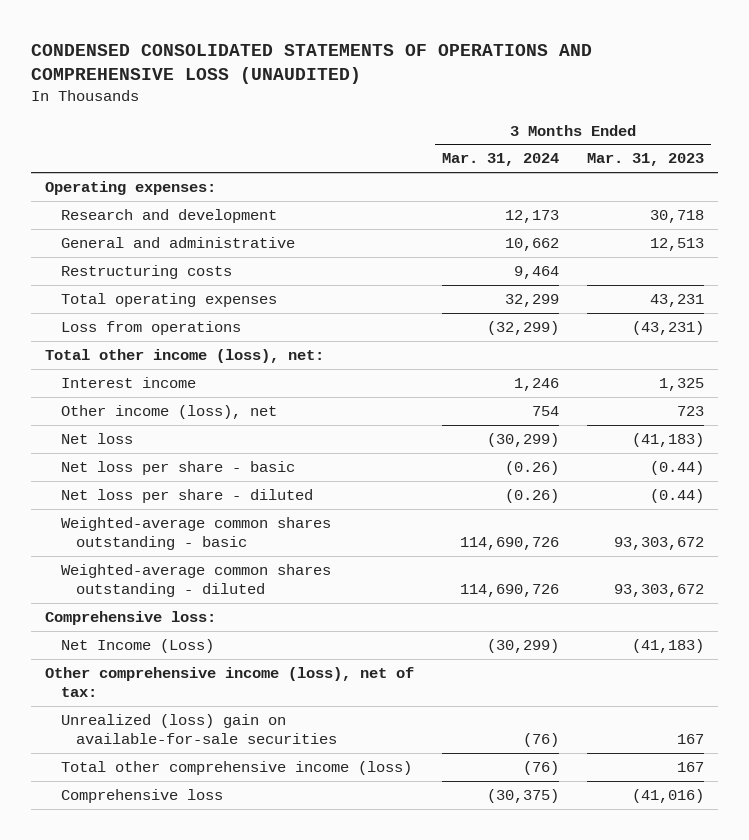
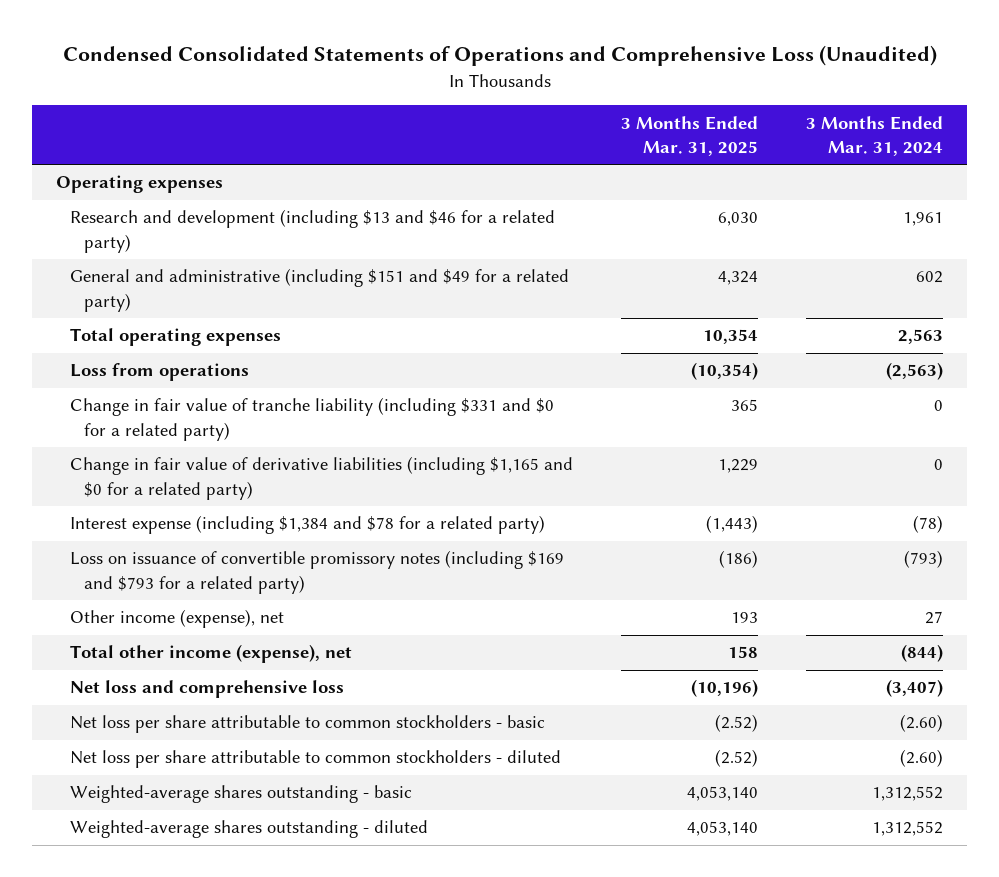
- CONDENSED CONSOLIDATED STATEMENTS OF OPERATIONS AND COMPREHENSIVE LOSS (UNAUDITED)
+ Condensed Consolidated Statements of Operations and Comprehensive Loss (Unaudited)
- | 3 Months Ended Mar. 31, 2024 | 3 Months Ended Mar. 31, 2023
+ | 3 Months Ended Mar. 31, 2025 | 3 Months Ended Mar. 31, 2024
- Operating expenses:
- Research and development | 12,173 | 30,718
- General and administrative | 10,662 | 12,513
- Restructuring costs | 9,464 |
- Total operating expenses | 32,299 | 43,231
- Loss from operations | (32,299) | (43,231)
- Total other income (loss), net:
- Interest income | 1,246 | 1,325
- Other income (loss), net | 754 | 723
- Net loss | (30,299) | (41,183)
- Net loss per share - basic | (0.26) | (0.44)
- Net loss per share - diluted | (0.26) | (0.44)
- Weighted-average common shares outstanding - basic | 114,690,726 | 93,303,672
- Weighted-average common shares outstanding - diluted | 114,690,726 | 93,303,672
- Comprehensive loss:
- Net Income (Loss) | (30,299) | (41,183)
- Other comprehensive income (loss), net of tax:
- Unrealized (loss) gain on available-for-sale securities | (76) | 167
- Total other comprehensive income (loss) | (76) | 167
- Comprehensive loss | (30,375) | (41,016)
+ Operating expenses
+ Research and development (including $13 and $46 for a related party) | 6,030 | 1,961
+ General and administrative (including $151 and $49 for a related party) | 4,324 | 602
+ Total operating expenses | 10,354 | 2,563
+ Loss from operations | (10,354) | (2,563)
+ Change in fair value of tranche liability (including $331 and $0 for a related party) | 365 | 0
+ Change in fair value of derivative liabilities (including $1,165 and $0 for a related party) | 1,229 | 0
+ Interest expense (including $1,384 and $78 for a related party) | (1,443) | (78)
+ Loss on issuance of convertible promissory notes (including $169 and $793 for a related party) | (186) | (793)
+ Other income (expense), net | 193 | 27
+ Total other income (expense), net | 158 | (844)
+ Net loss and comprehensive loss | (10,196) | (3,407)
+ Net loss per share attributable to common stockholders - basic | (2.52) | (2.60)
+ Net loss per share attributable to common stockholders - diluted | (2.52) | (2.60)
+ Weighted-average shares outstanding - basic | 4,053,140 | 1,312,552
+ Weighted-average shares outstanding - diluted | 4,053,140 | 1,312,552

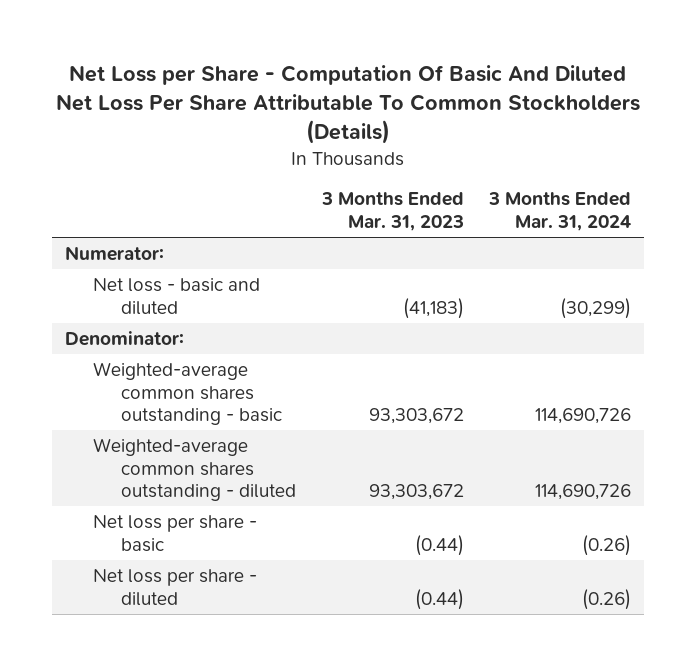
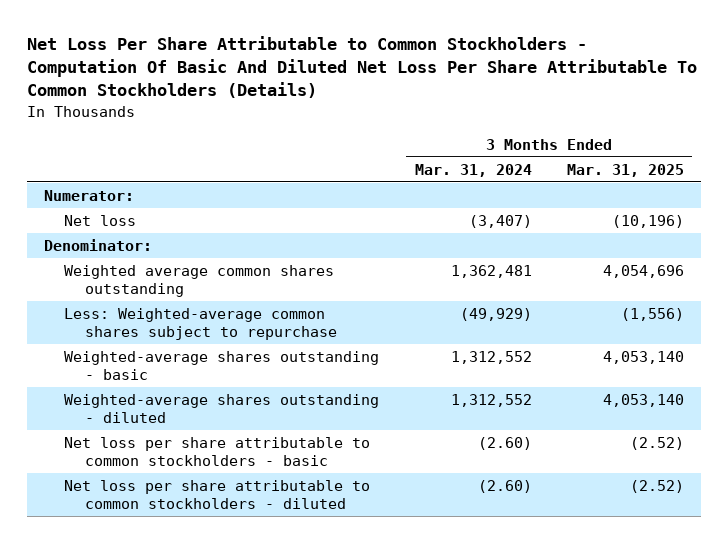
- Net Loss per Share - Computation Of Basic And Diluted Net Loss Per Share Attributable To Common Stockholders (Details)
+ Net Loss Per Share Attributable to Common Stockholders - Computation Of Basic And Diluted Net Loss Per Share Attributable To Common Stockholders (Details)
- | 3 Months Ended Mar. 31, 2023 | 3 Months Ended Mar. 31, 2024
+ | 3 Months Ended Mar. 31, 2024 | 3 Months Ended Mar. 31, 2025
- Net loss - basic and diluted | (41,183) | (30,299)
+ Net loss | (3,407) | (10,196)
- Weighted-average common shares outstanding - basic | 93,303,672 | 114,690,726
- Weighted-average common shares outstanding - diluted | 93,303,672 | 114,690,726
- Net loss per share - basic | (0.44) | (0.26)
- Net loss per share - diluted | (0.44) | (0.26)
+ Weighted average common shares outstanding | 1,362,481 | 4,054,696
+ Less: Weighted-average common shares subject to repurchase | (49,929) | (1,556)
+ Weighted-average shares outstanding - basic | 1,312,552 | 4,053,140
+ Weighted-average shares outstanding - diluted | 1,312,552 | 4,053,140
+ Net loss per share attributable to common stockholders - basic | (2.60) | (2.52)
+ Net loss per share attributable to common stockholders - diluted | (2.60) | (2.52)

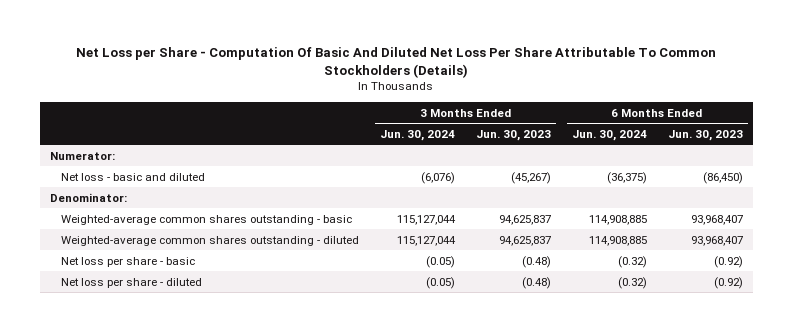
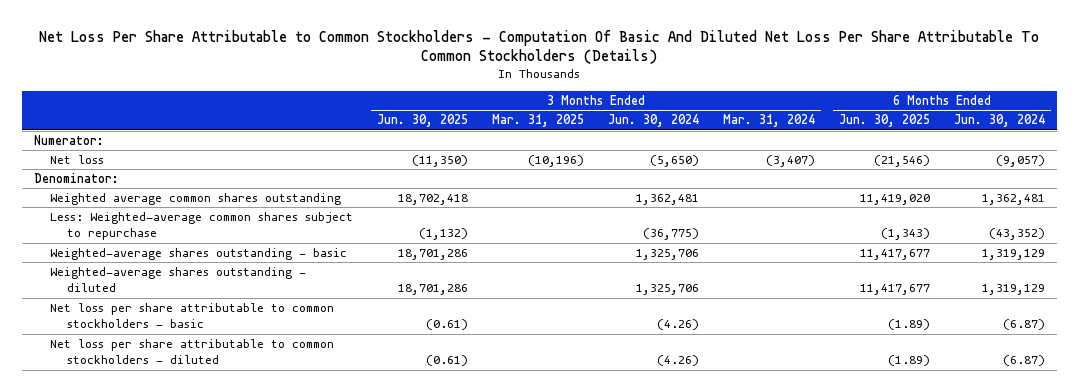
- Net Loss per Share - Computation Of Basic And Diluted Net Loss Per Share Attributable To Common Stockholders (Details)
+ Net Loss Per Share Attributable to Common Stockholders - Computation Of Basic And Diluted Net Loss Per Share Attributable To Common Stockholders (Details)
- | 3 Months Ended Jun. 30, 2024 | 3 Months Ended Jun. 30, 2023 | 6 Months Ended Jun. 30, 2024 | 6 Months Ended Jun. 30, 2023
+ | 3 Months Ended Jun. 30, 2025 | 3 Months Ended Mar. 31, 2025 | 3 Months Ended Jun. 30, 2024 | 3 Months Ended Mar. 31, 2024 | 6 Months Ended Jun. 30, 2025 | 6 Months Ended Jun. 30, 2024
- Net loss - basic and diluted | (6,076) | (45,267) | (36,375) | (86,450)
+ Net loss | (11,350) | (10,196) | (5,650) | (3,407) | (21,546) | (9,057)
- Weighted-average common shares outstanding - basic | 115,127,044 | 94,625,837 | 114,908,885 | 93,968,407
- Weighted-average common shares outstanding - diluted | 115,127,044 | 94,625,837 | 114,908,885 | 93,968,407
- Net loss per share - basic | (0.05) | (0.48) | (0.32) | (0.92)
- Net loss per share - diluted | (0.05) | (0.48) | (0.32) | (0.92)
+ Weighted average common shares outstanding | 18,702,418 | | 1,362,481 | | 11,419,020 | 1,362,481
+ Less: Weighted-average common shares subject to repurchase | (1,132) | | (36,775) | | (1,343) | (43,352)
+ Weighted-average shares outstanding - basic | 18,701,286 | | 1,325,706 | | 11,417,677 | 1,319,129
+ Weighted-average shares outstanding - diluted | 18,701,286 | | 1,325,706 | | 11,417,677 | 1,319,129
+ Net loss per share attributable to common stockholders - basic | (0.61) | | (4.26) | | (1.89) | (6.87)
+ Net loss per share attributable to common stockholders - diluted | (0.61) | | (4.26) | | (1.89) | (6.87)

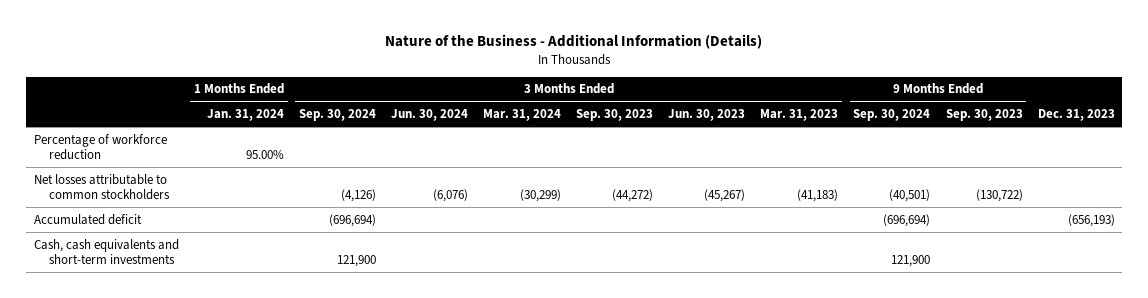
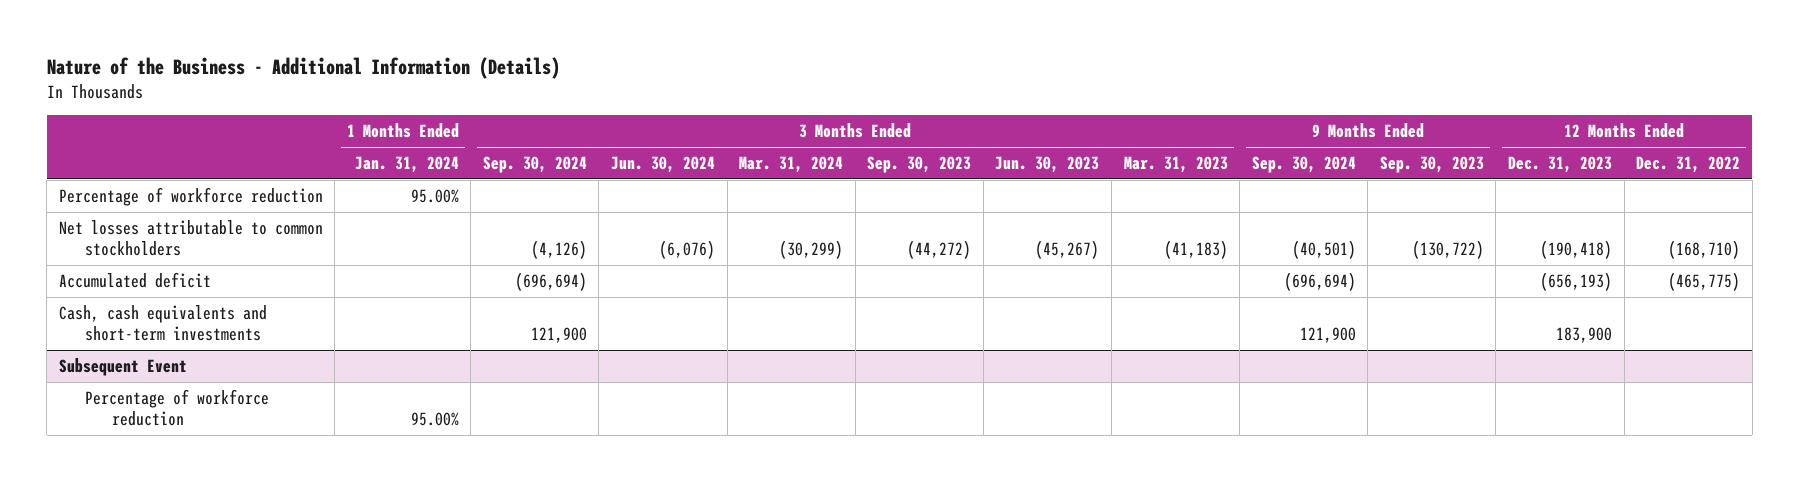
- | 1 Months Ended Jan. 31, 2024 | 3 Months Ended Sep. 30, 2024 | 3 Months Ended Jun. 30, 2024 | 3 Months Ended Mar. 31, 2024 | 3 Months Ended Sep. 30, 2023 | 3 Months Ended Jun. 30, 2023 | 3 Months Ended Mar. 31, 2023 | 9 Months Ended Sep. 30, 2024 | 9 Months Ended Sep. 30, 2023 | Dec. 31, 2023
+ | 1 Months Ended Jan. 31, 2024 | 3 Months Ended Sep. 30, 2024 | 3 Months Ended Jun. 30, 2024 | 3 Months Ended Mar. 31, 2024 | 3 Months Ended Sep. 30, 2023 | 3 Months Ended Jun. 30, 2023 | 3 Months Ended Mar. 31, 2023 | 9 Months Ended Sep. 30, 2024 | 9 Months Ended Sep. 30, 2023 | 12 Months Ended Dec. 31, 2023 | 12 Months Ended Dec. 31, 2022
+ Subsequent Event
+ Percentage of workforce reduction | 95.00% | | | | | | | | | |

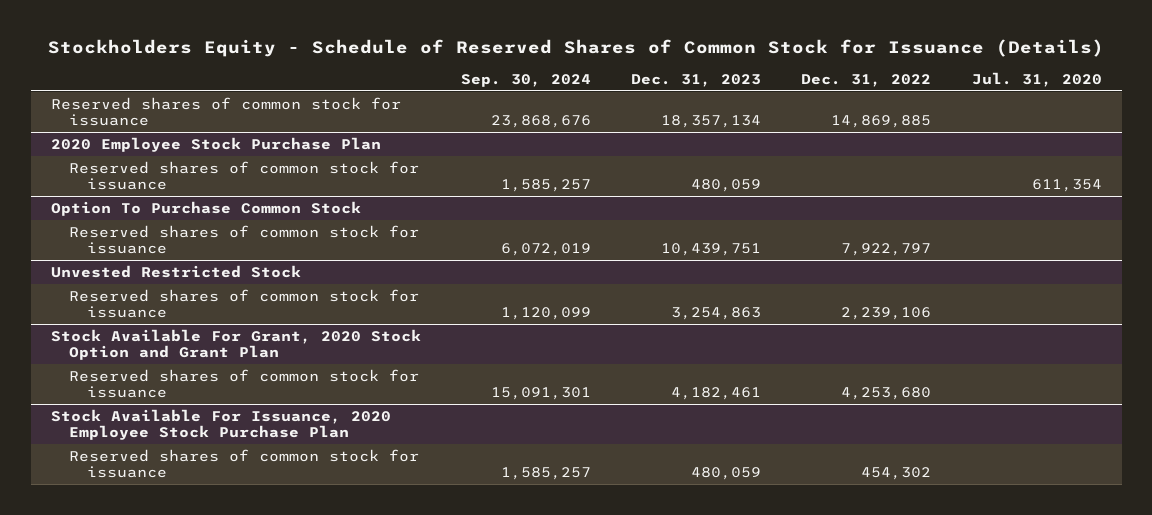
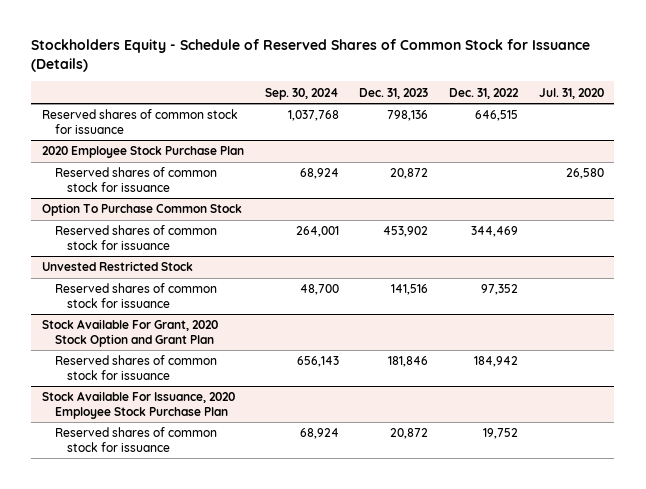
- Reserved shares of common stock for issuance | 23,868,676 | 18,357,134 | 14,869,885 |
+ Reserved shares of common stock for issuance | 1,037,768 | 798,136 | 646,515 |
@ 2020 Employee Stock Purchase Plan
- Reserved shares of common stock for issuance | 1,585,257 | 480,059 | | 611,354
+ Reserved shares of common stock for issuance | 68,924 | 20,872 | | 26,580
@ Option To Purchase Common Stock
- Reserved shares of common stock for issuance | 6,072,019 | 10,439,751 | 7,922,797 |
+ Reserved shares of common stock for issuance | 264,001 | 453,902 | 344,469 |
@ Unvested Restricted Stock
- Reserved shares of common stock for issuance | 1,120,099 | 3,254,863 | 2,239,106 |
+ Reserved shares of common stock for issuance | 48,700 | 141,516 | 97,352 |
@ Stock Available For Grant, 2020 Stock Option and Grant Plan
- Reserved shares of common stock for issuance | 15,091,301 | 4,182,461 | 4,253,680 |
+ Reserved shares of common stock for issuance | 656,143 | 181,846 | 184,942 |
@ Stock Available For Issuance, 2020 Employee Stock Purchase Plan
- Reserved shares of common stock for issuance | 1,585,257 | 480,059 | 454,302 |
+ Reserved shares of common stock for issuance | 68,924 | 20,872 | 19,752 |

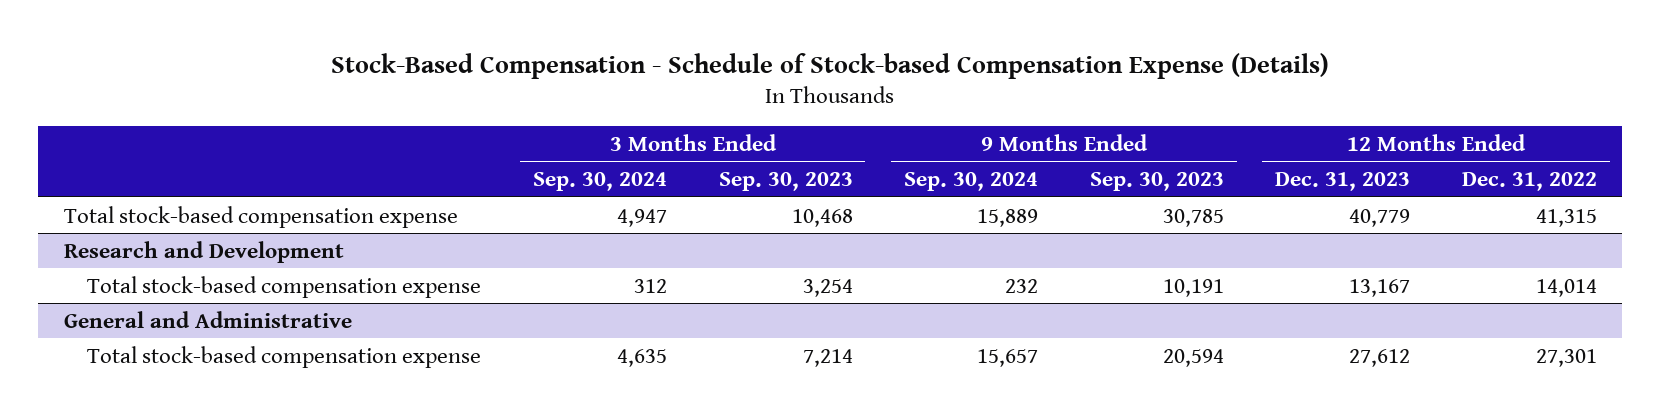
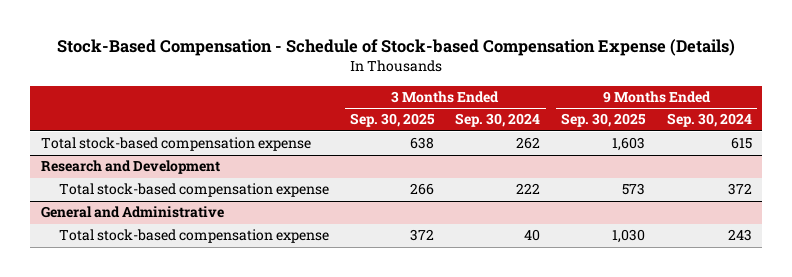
- | 3 Months Ended Sep. 30, 2024 | 3 Months Ended Sep. 30, 2023 | 9 Months Ended Sep. 30, 2024 | 9 Months Ended Sep. 30, 2023 | 12 Months Ended Dec. 31, 2023 | 12 Months Ended Dec. 31, 2022
+ | 3 Months Ended Sep. 30, 2025 | 3 Months Ended Sep. 30, 2024 | 9 Months Ended Sep. 30, 2025 | 9 Months Ended Sep. 30, 2024
- Total stock-based compensation expense | 4,947 | 10,468 | 15,889 | 30,785 | 40,779 | 41,315
+ Total stock-based compensation expense | 638 | 262 | 1,603 | 615
@ Research and Development
- Total stock-based compensation expense | 312 | 3,254 | 232 | 10,191 | 13,167 | 14,014
+ Total stock-based compensation expense | 266 | 222 | 573 | 372
@ General and Administrative
- Total stock-based compensation expense | 4,635 | 7,214 | 15,657 | 20,594 | 27,612 | 27,301
+ Total stock-based compensation expense | 372 | 40 | 1,030 | 243

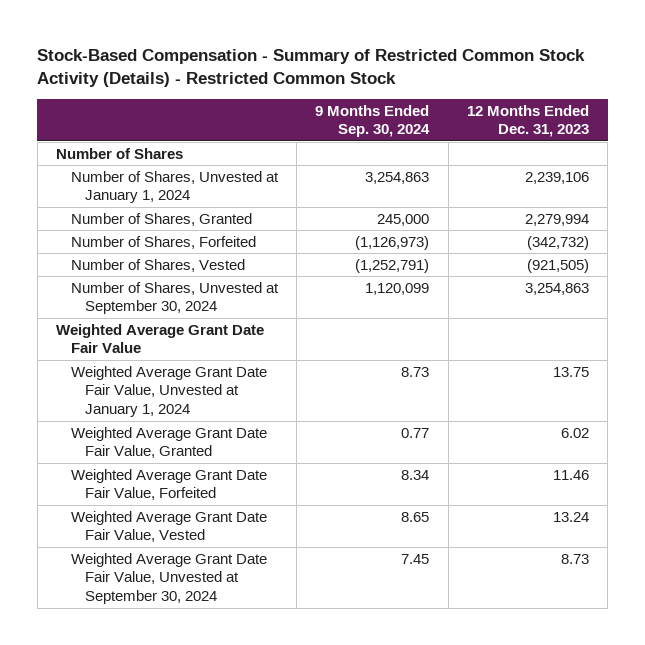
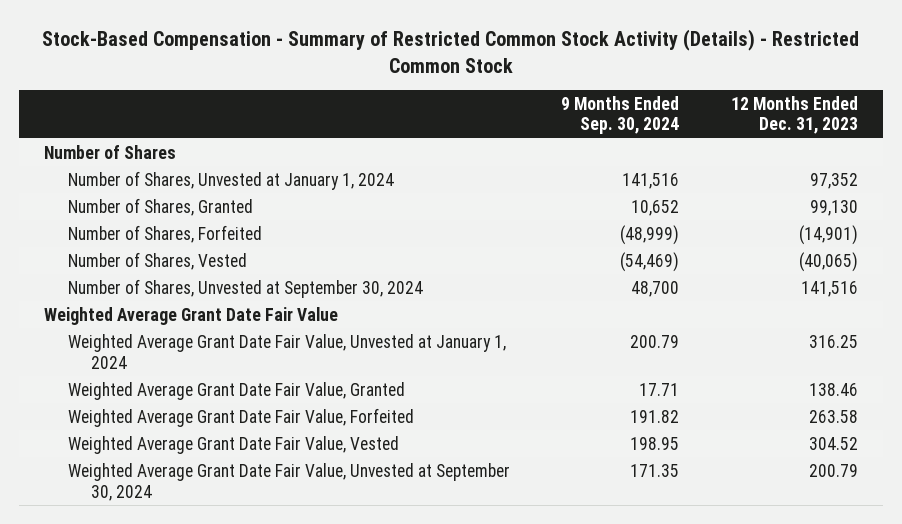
- Number of Shares, Unvested at January 1, 2024 | 3,254,863 | 2,239,106
- Number of Shares, Granted | 245,000 | 2,279,994
- Number of Shares, Forfeited | (1,126,973) | (342,732)
- Number of Shares, Vested | (1,252,791) | (921,505)
- Number of Shares, Unvested at September 30, 2024 | 1,120,099 | 3,254,863
+ Number of Shares, Unvested at January 1, 2024 | 141,516 | 97,352
+ Number of Shares, Granted | 10,652 | 99,130
+ Number of Shares, Forfeited | (48,999) | (14,901)
+ Number of Shares, Vested | (54,469) | (40,065)
+ Number of Shares, Unvested at September 30, 2024 | 48,700 | 141,516
- Weighted Average Grant Date Fair Value, Unvested at January 1, 2024 | 8.73 | 13.75
- Weighted Average Grant Date Fair Value, Granted | 0.77 | 6.02
- Weighted Average Grant Date Fair Value, Forfeited | 8.34 | 11.46
- Weighted Average Grant Date Fair Value, Vested | 8.65 | 13.24
- Weighted Average Grant Date Fair Value, Unvested at September 30, 2024 | 7.45 | 8.73
+ Weighted Average Grant Date Fair Value, Unvested at January 1, 2024 | 200.79 | 316.25
+ Weighted Average Grant Date Fair Value, Granted | 17.71 | 138.46
+ Weighted Average Grant Date Fair Value, Forfeited | 191.82 | 263.58
+ Weighted Average Grant Date Fair Value, Vested | 198.95 | 304.52
+ Weighted Average Grant Date Fair Value, Unvested at September 30, 2024 | 171.35 | 200.79

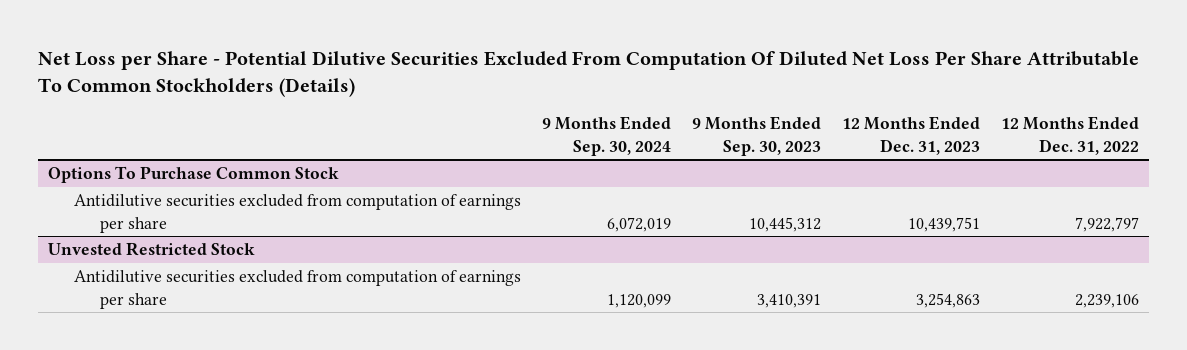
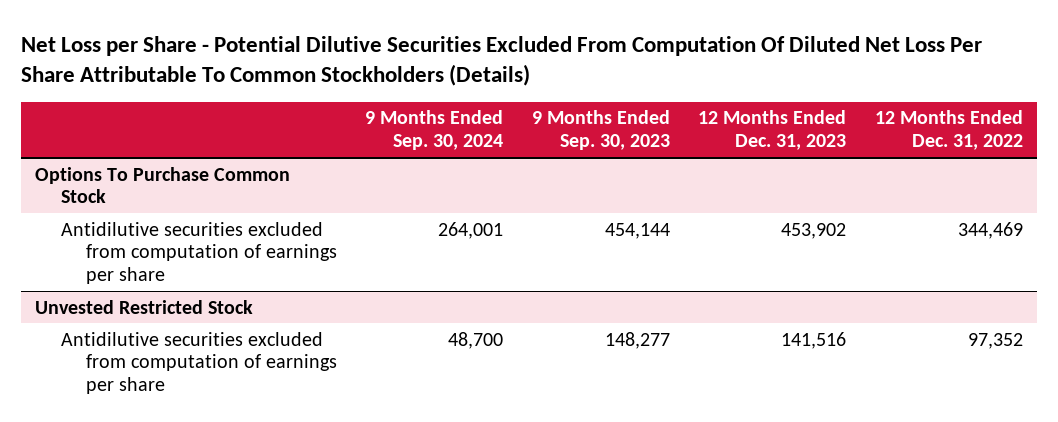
@ Options To Purchase Common Stock
- Antidilutive securities excluded from computation of earnings per share | 6,072,019 | 10,445,312 | 10,439,751 | 7,922,797
+ Antidilutive securities excluded from computation of earnings per share | 264,001 | 454,144 | 453,902 | 344,469
@ Unvested Restricted Stock
- Antidilutive securities excluded from computation of earnings per share | 1,120,099 | 3,410,391 | 3,254,863 | 2,239,106
+ Antidilutive securities excluded from computation of earnings per share | 48,700 | 148,277 | 141,516 | 97,352

